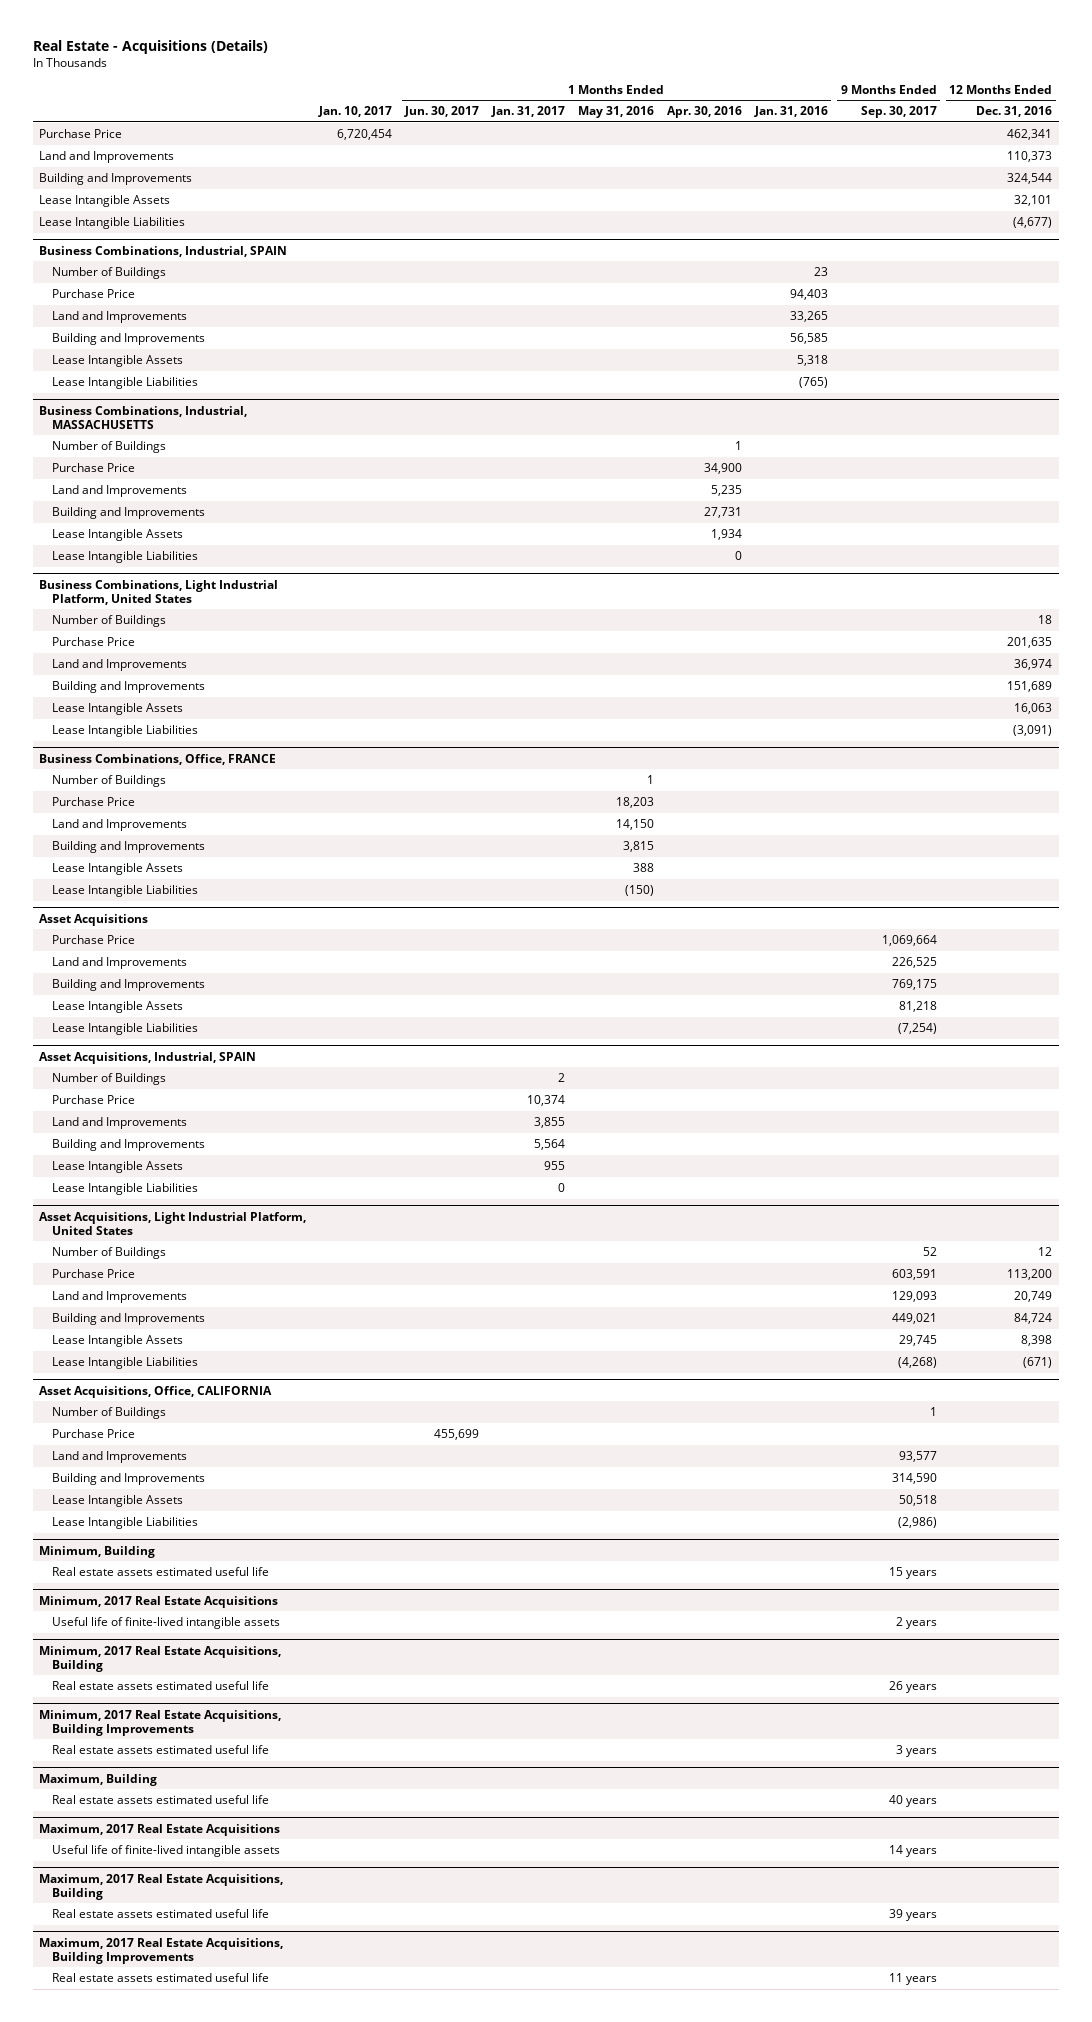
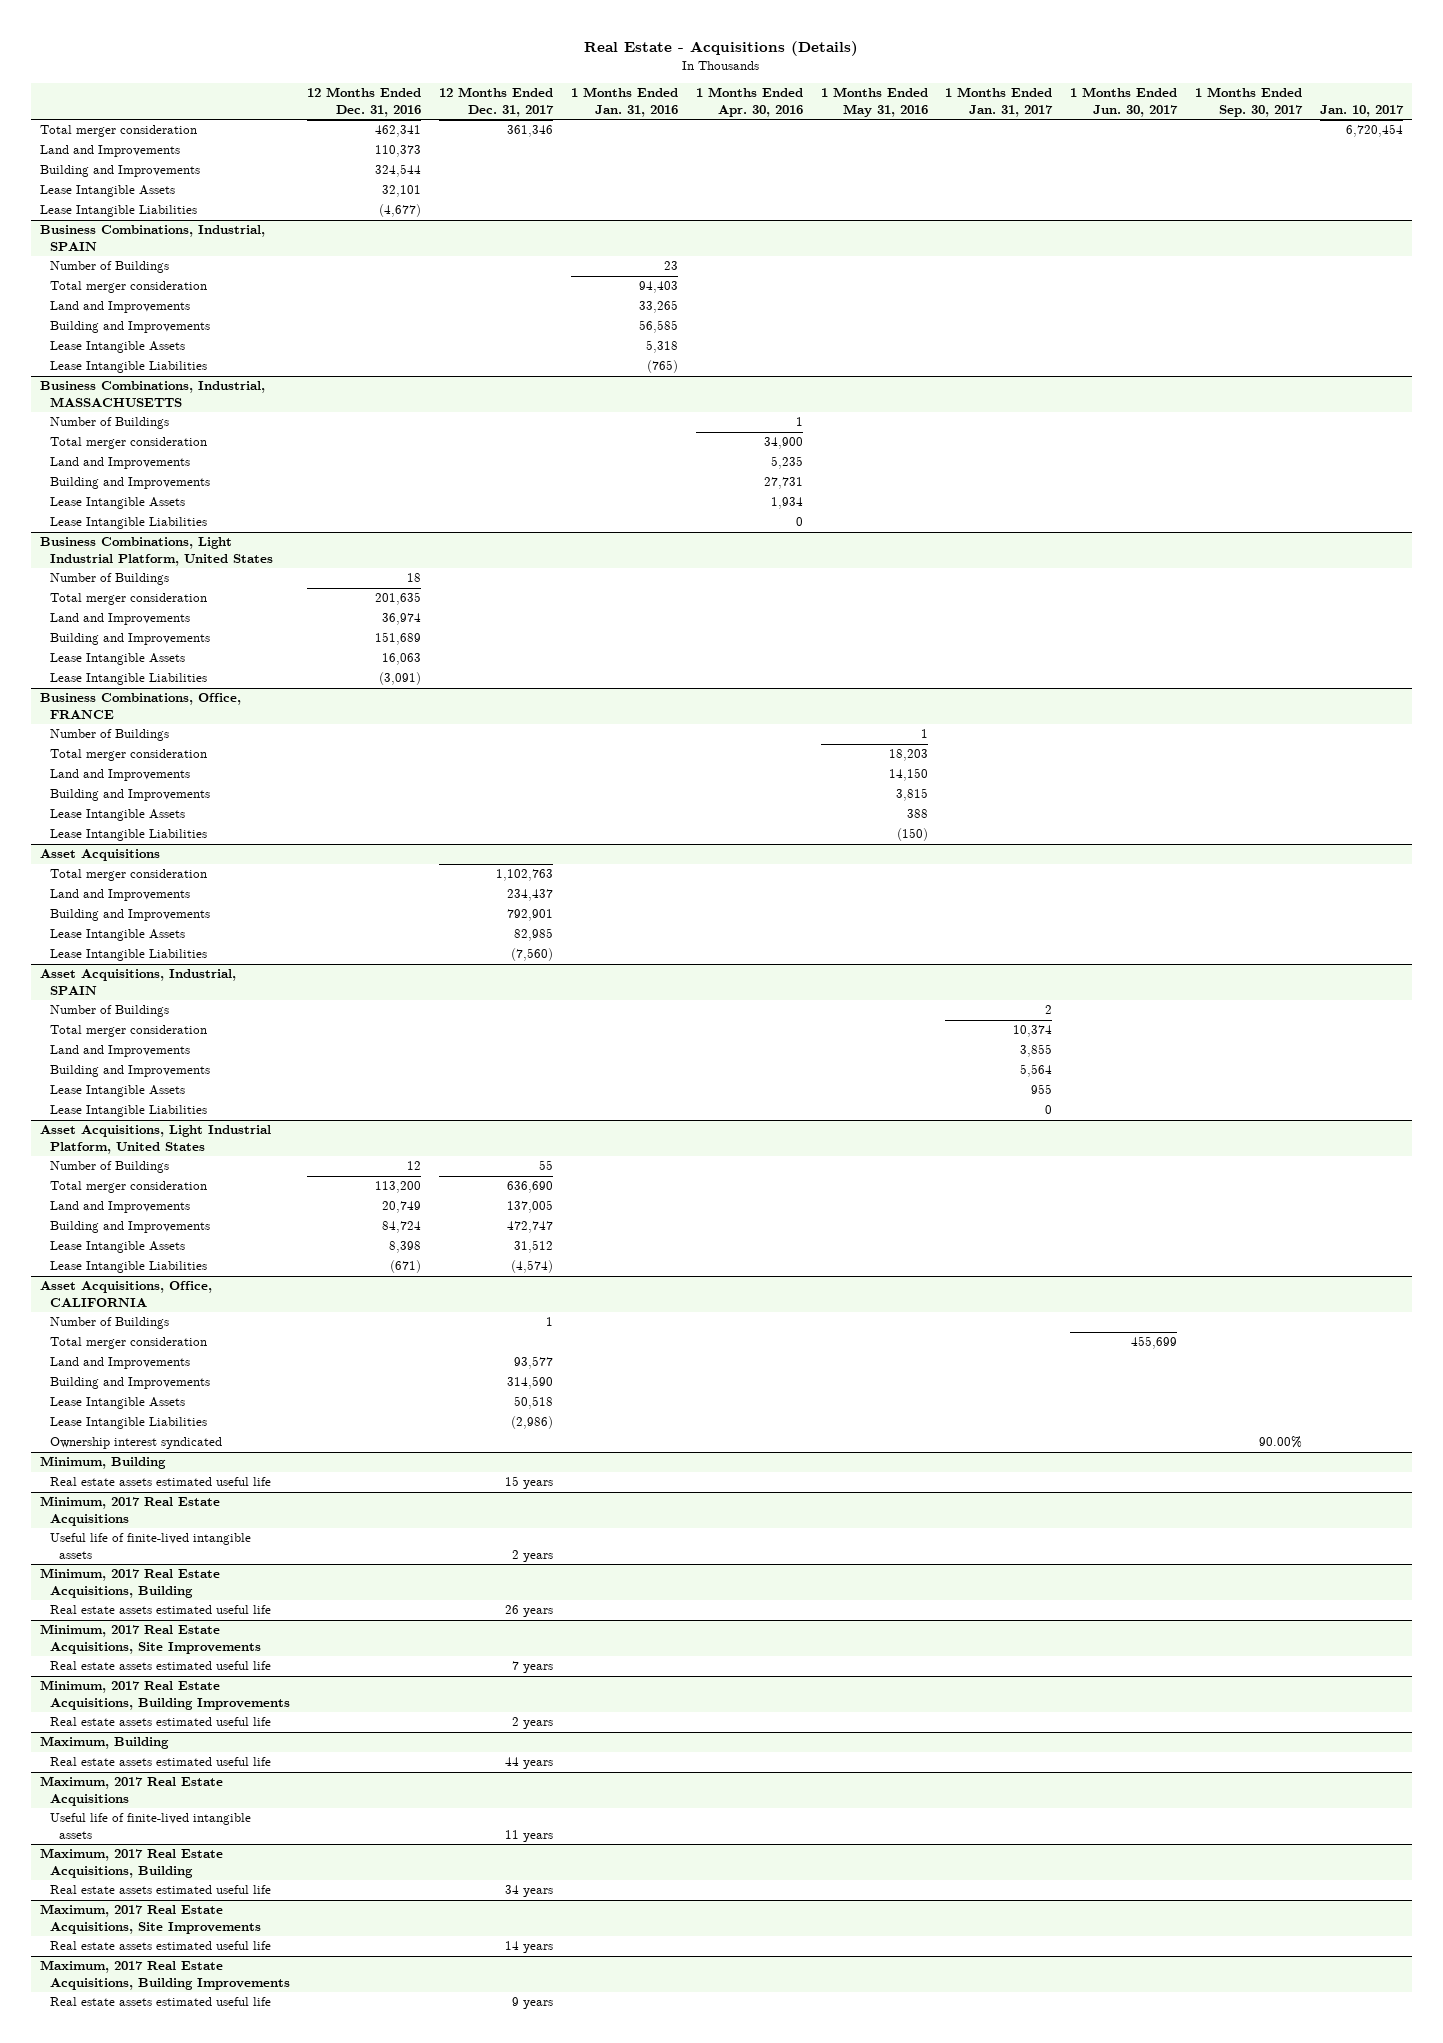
- | Jan. 10, 2017 | 1 Months Ended Jun. 30, 2017 | 1 Months Ended Jan. 31, 2017 | 1 Months Ended May 31, 2016 | 1 Months Ended Apr. 30, 2016 | 1 Months Ended Jan. 31, 2016 | 9 Months Ended Sep. 30, 2017 | 12 Months Ended Dec. 31, 2016
+ | 12 Months Ended Dec. 31, 2016 | 12 Months Ended Dec. 31, 2017 | 1 Months Ended Jan. 31, 2016 | 1 Months Ended Apr. 30, 2016 | 1 Months Ended May 31, 2016 | 1 Months Ended Jan. 31, 2017 | 1 Months Ended Jun. 30, 2017 | 1 Months Ended Sep. 30, 2017 | Jan. 10, 2017
- Purchase Price | 6,720,454 | | | | | | | 462,341
+ Total merger consideration | 462,341 | 361,346 | | | | | | | 6,720,454
@ Business Combinations, Industrial, SPAIN
- Purchase Price | | | | | | 94,403 | |
+ Total merger consideration | | | 94,403 | | | | | |
@ Business Combinations, Industrial, MASSACHUSETTS
- Purchase Price | | | | | 34,900 | | |
+ Total merger consideration | | | | 34,900 | | | | |
@ Business Combinations, Light Industrial Platform, United States
- Purchase Price | | | | | | | | 201,635
+ Total merger consideration | 201,635 | | | | | | | |
@ Business Combinations, Office, FRANCE
- Purchase Price | | | | 18,203 | | | |
+ Total merger consideration | | | | | 18,203 | | | |
@ Asset Acquisitions
- Purchase Price | | | | | | | 1,069,664 |
+ Total merger consideration | | 1,102,763 | | | | | | |
@ Asset Acquisitions, Industrial, SPAIN
- Purchase Price | | | 10,374 | | | | |
+ Total merger consideration | | | | | | 10,374 | | |
@ Asset Acquisitions, Light Industrial Platform, United States
- Purchase Price | | | | | | | 603,591 | 113,200
+ Total merger consideration | 113,200 | 636,690 | | | | | | |
@ Asset Acquisitions, Office, CALIFORNIA
- Purchase Price | | 455,699 | | | | | |
+ Total merger consideration | | | | | | | 455,699 | |
+ Ownership interest syndicated | | | | | | | | 90.00% |
+ Minimum, 2017 Real Estate Acquisitions, Site Improvements
+ Real estate assets estimated useful life | | 7 years | | | | | | |
+ Maximum, 2017 Real Estate Acquisitions, Site Improvements
+ Real estate assets estimated useful life | | 14 years | | | | | | |

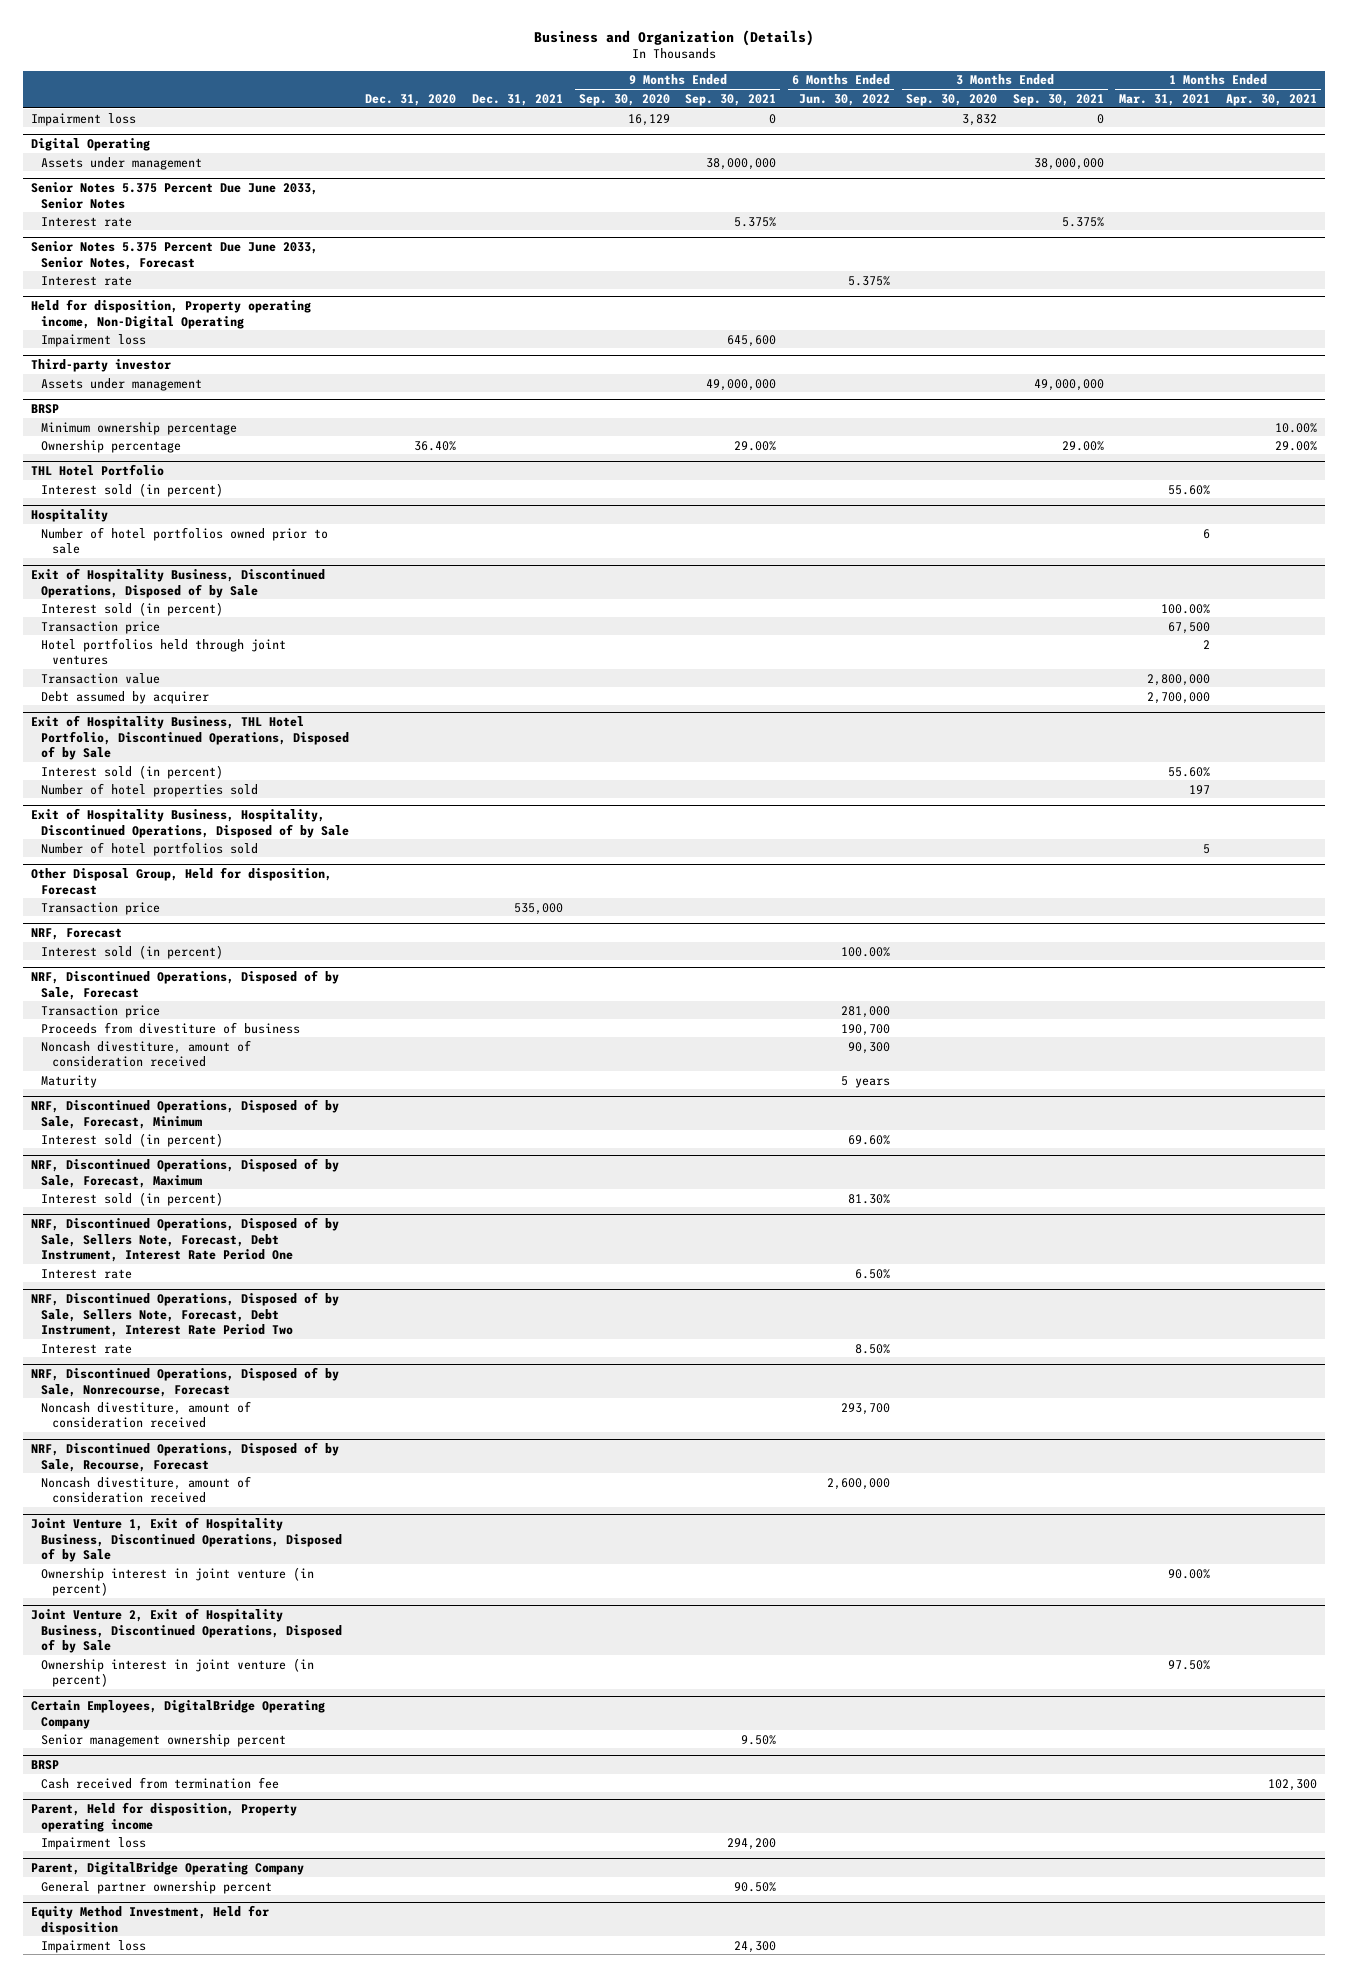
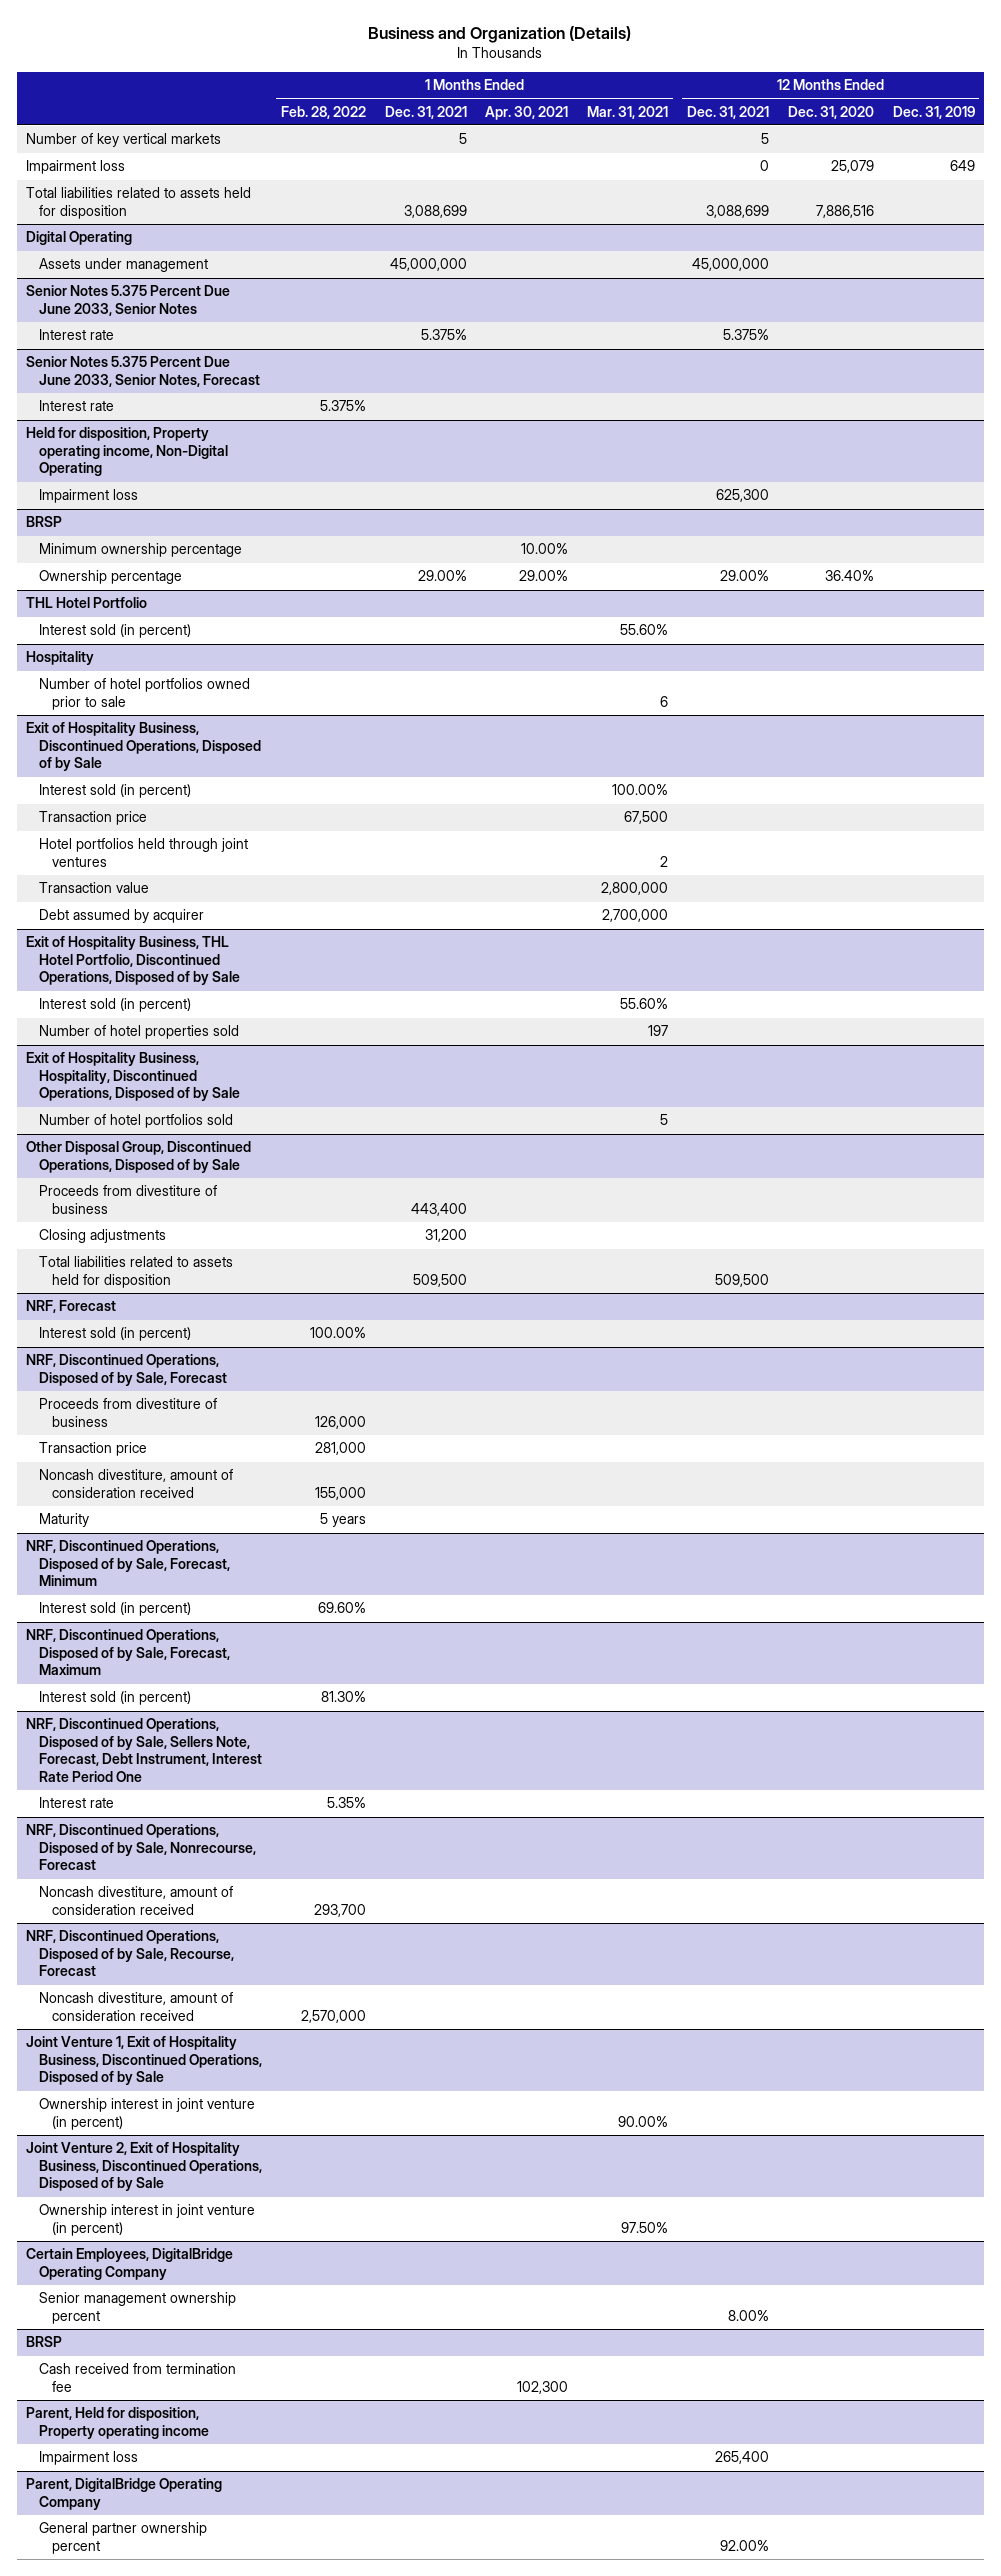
- | Dec. 31, 2020 | Dec. 31, 2021 | 9 Months Ended Sep. 30, 2020 | 9 Months Ended Sep. 30, 2021 | 6 Months Ended Jun. 30, 2022 | 3 Months Ended Sep. 30, 2020 | 3 Months Ended Sep. 30, 2021 | 1 Months Ended Mar. 31, 2021 | 1 Months Ended Apr. 30, 2021
+ | 1 Months Ended Feb. 28, 2022 | 1 Months Ended Dec. 31, 2021 | 1 Months Ended Apr. 30, 2021 | 1 Months Ended Mar. 31, 2021 | 12 Months Ended Dec. 31, 2021 | 12 Months Ended Dec. 31, 2020 | 12 Months Ended Dec. 31, 2019
+ Number of key vertical markets | | 5 | | | 5 | |
+ Total liabilities related to assets held for disposition | | 3,088,699 | | | 3,088,699 | 7,886,516 |
- Third-party investor
- Assets under management | | | | 49,000,000 | | | 49,000,000 | |
- Other Disposal Group, Held for disposition, Forecast
- Transaction price | | 535,000 | | | | | | |
+ Other Disposal Group, Discontinued Operations, Disposed of by Sale
+ Proceeds from divestiture of business | | 443,400 | | | | |
+ Closing adjustments | | 31,200 | | | | |
+ Total liabilities related to assets held for disposition | | 509,500 | | | 509,500 | |
@ NRF, Discontinued Operations, Disposed of by Sale, Forecast
moved down: Transaction price | 281,000 | | | | | |
- NRF, Discontinued Operations, Disposed of by Sale, Sellers Note, Forecast, Debt Instrument, Interest Rate Period Two
- Interest rate | | | | | 8.50% | | | |
- Equity Method Investment, Held for disposition
- Impairment loss | | | | 24,300 | | | | |

